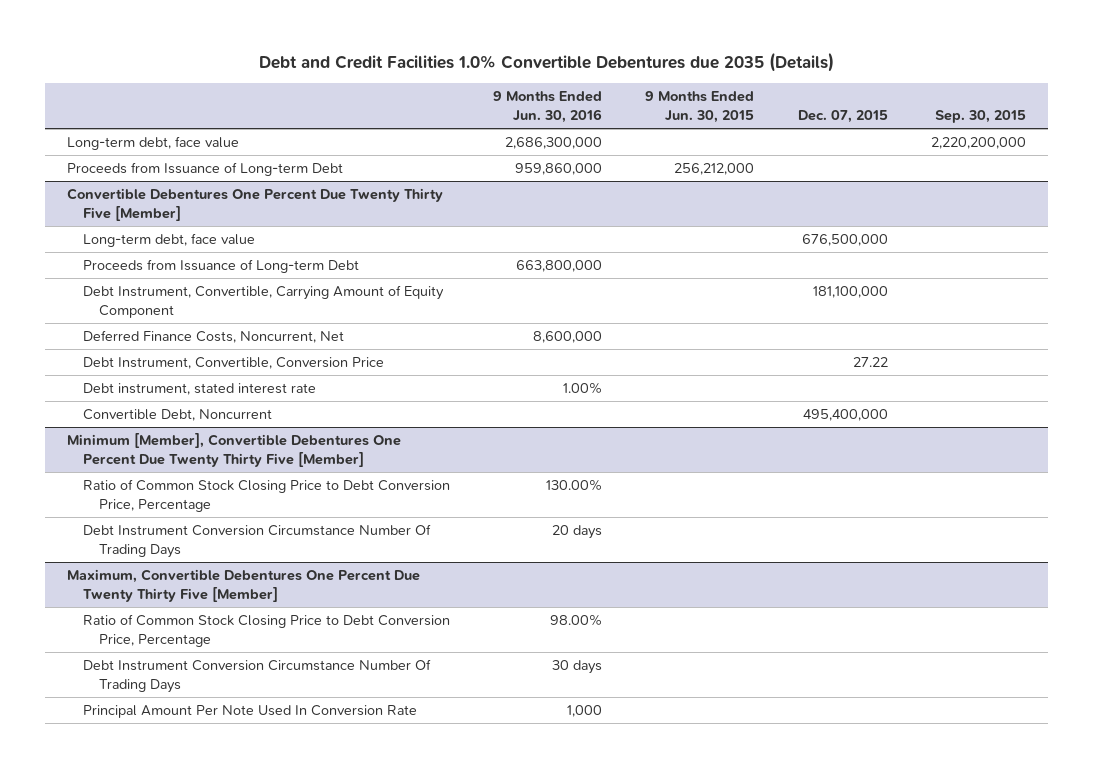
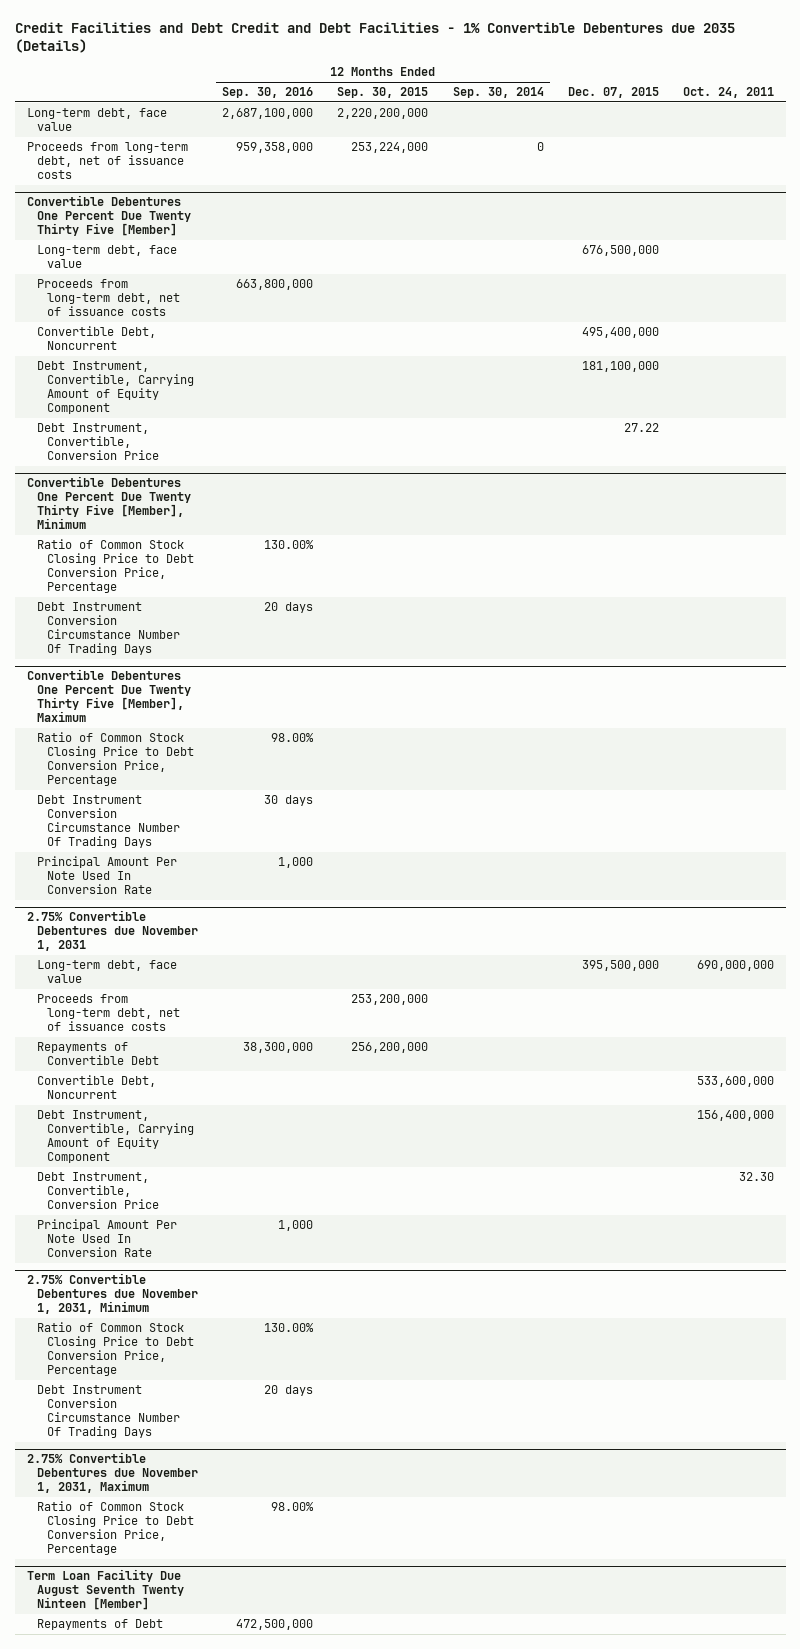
- Debt and Credit Facilities 1.0% Convertible Debentures due 2035 (Details)
+ Credit Facilities and Debt Credit and Debt Facilities - 1% Convertible Debentures due 2035 (Details)
- | 9 Months Ended Jun. 30, 2016 | 9 Months Ended Jun. 30, 2015 | Dec. 07, 2015 | Sep. 30, 2015
+ | 12 Months Ended Sep. 30, 2016 | 12 Months Ended Sep. 30, 2015 | 12 Months Ended Sep. 30, 2014 | Dec. 07, 2015 | Oct. 24, 2011
- Proceeds from Issuance of Long-term Debt | 959,860,000 | 256,212,000 | |
+ Proceeds from long-term debt, net of issuance costs | 959,358,000 | 253,224,000 | 0 | |
@ Convertible Debentures One Percent Due Twenty Thirty Five [Member]
- Proceeds from Issuance of Long-term Debt | 663,800,000 | | |
+ Proceeds from long-term debt, net of issuance costs | 663,800,000 | | | |
moved up: Convertible Debt, Noncurrent | | | | 495,400,000 |
- Deferred Finance Costs, Noncurrent, Net | 8,600,000 | | |
- Debt instrument, stated interest rate | 1.00% | | |
- Minimum [Member], Convertible Debentures One Percent Due Twenty Thirty Five [Member]
+ Convertible Debentures One Percent Due Twenty Thirty Five [Member], Minimum
- Maximum, Convertible Debentures One Percent Due Twenty Thirty Five [Member]
+ Convertible Debentures One Percent Due Twenty Thirty Five [Member], Maximum
+ 2.75% Convertible Debentures due November 1, 2031
+ Long-term debt, face value | | | | 395,500,000 | 690,000,000
+ Proceeds from long-term debt, net of issuance costs | | 253,200,000 | | |
+ Repayments of Convertible Debt | 38,300,000 | 256,200,000 | | |
+ Convertible Debt, Noncurrent | | | | | 533,600,000
+ Debt Instrument, Convertible, Carrying Amount of Equity Component | | | | | 156,400,000
+ Debt Instrument, Convertible, Conversion Price | | | | | 32.30
+ Principal Amount Per Note Used In Conversion Rate | 1,000 | | | |
+ 2.75% Convertible Debentures due November 1, 2031, Minimum
+ Ratio of Common Stock Closing Price to Debt Conversion Price, Percentage | 130.00% | | | |
+ Debt Instrument Conversion Circumstance Number Of Trading Days | 20 days | | | |
+ 2.75% Convertible Debentures due November 1, 2031, Maximum
+ Ratio of Common Stock Closing Price to Debt Conversion Price, Percentage | 98.00% | | | |
+ Term Loan Facility Due August Seventh Twenty Ninteen [Member]
+ Repayments of Debt | 472,500,000 | | | |

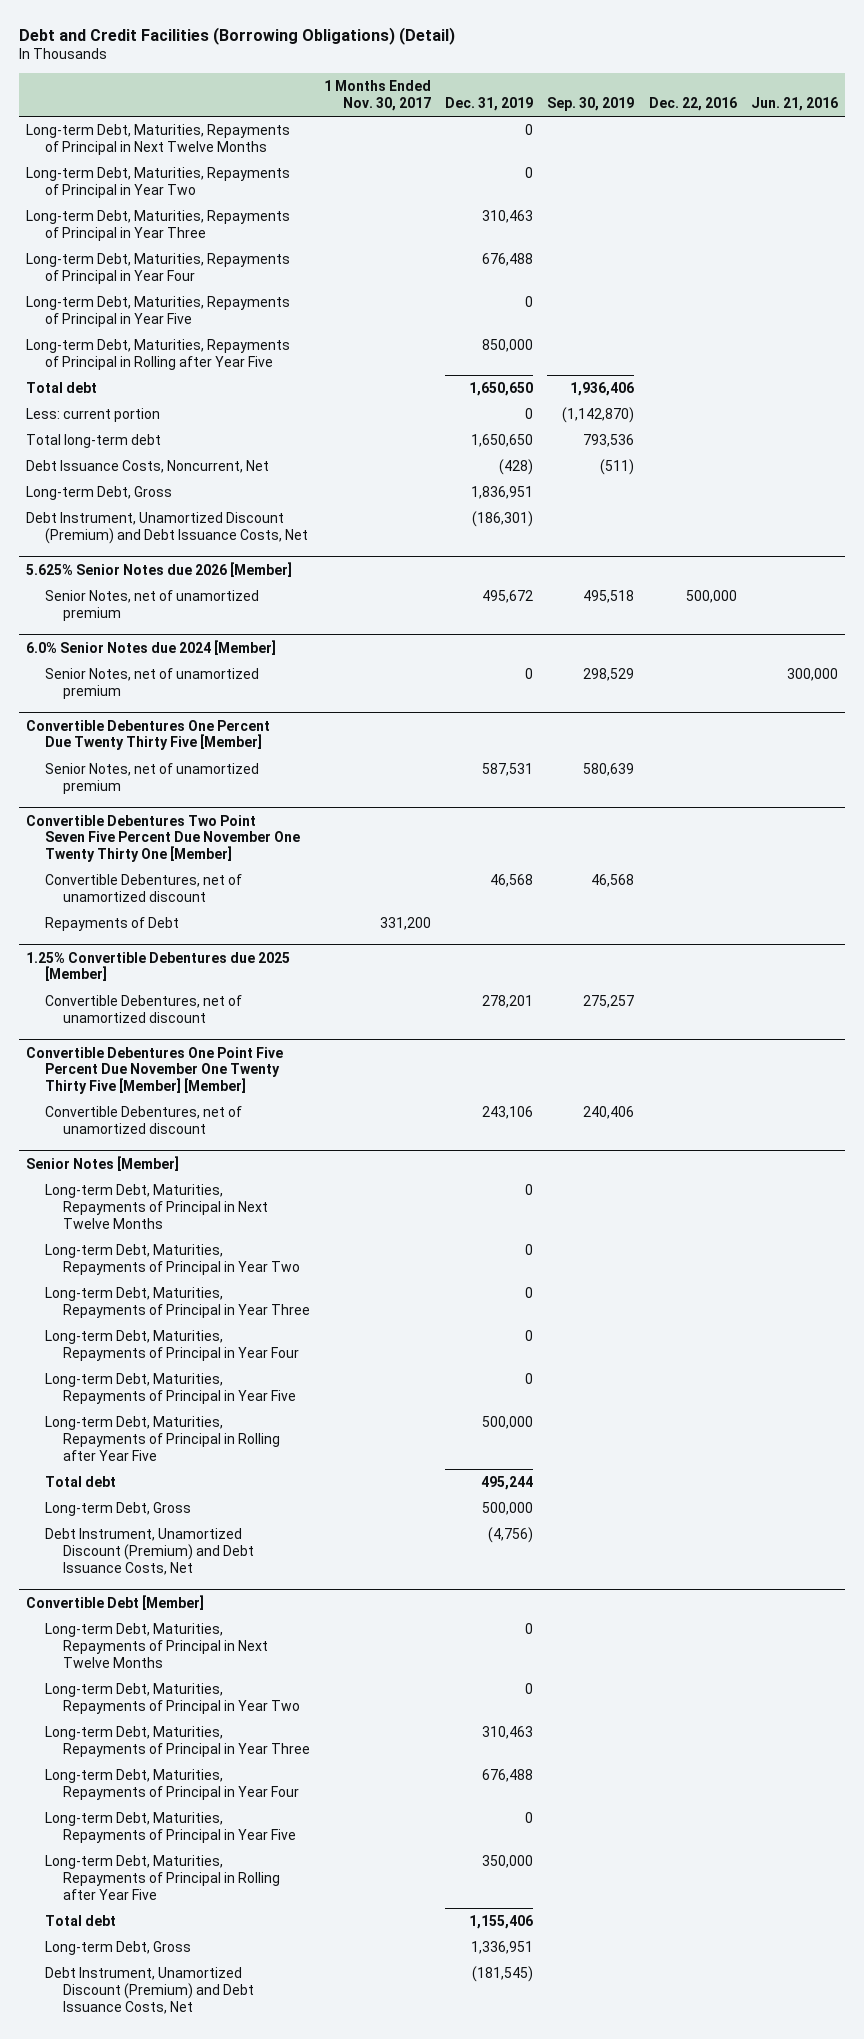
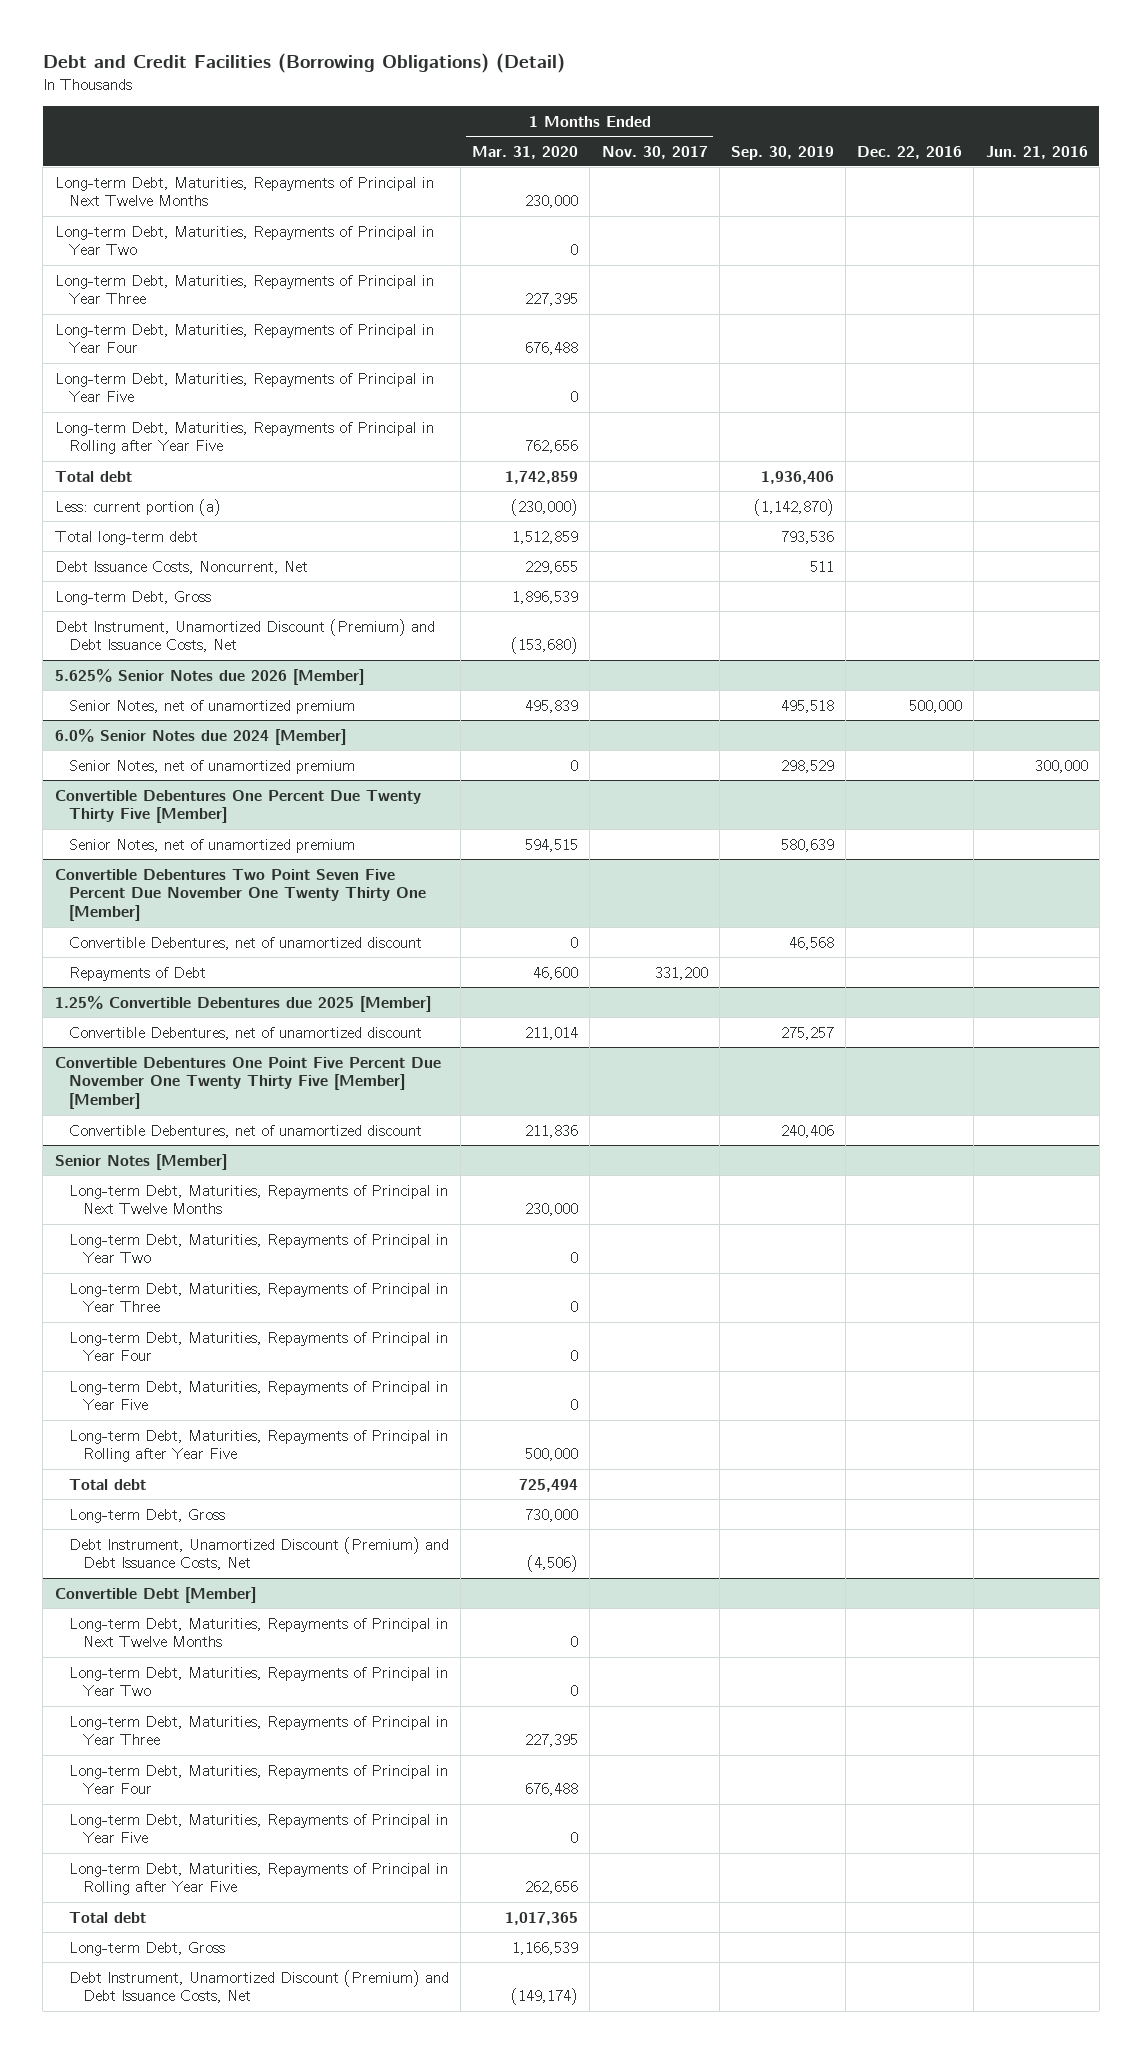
- | 1 Months Ended Nov. 30, 2017 | Dec. 31, 2019 | Sep. 30, 2019 | Dec. 22, 2016 | Jun. 21, 2016
+ | 1 Months Ended Mar. 31, 2020 | 1 Months Ended Nov. 30, 2017 | Sep. 30, 2019 | Dec. 22, 2016 | Jun. 21, 2016
- Less: current portion | | 0 | (1,142,870) | |
+ Less: current portion (a) | (230,000) | | (1,142,870) | |
- Debt Issuance Costs, Noncurrent, Net | | (428) | (511) | |
+ Debt Issuance Costs, Noncurrent, Net | 229,655 | | 511 | |

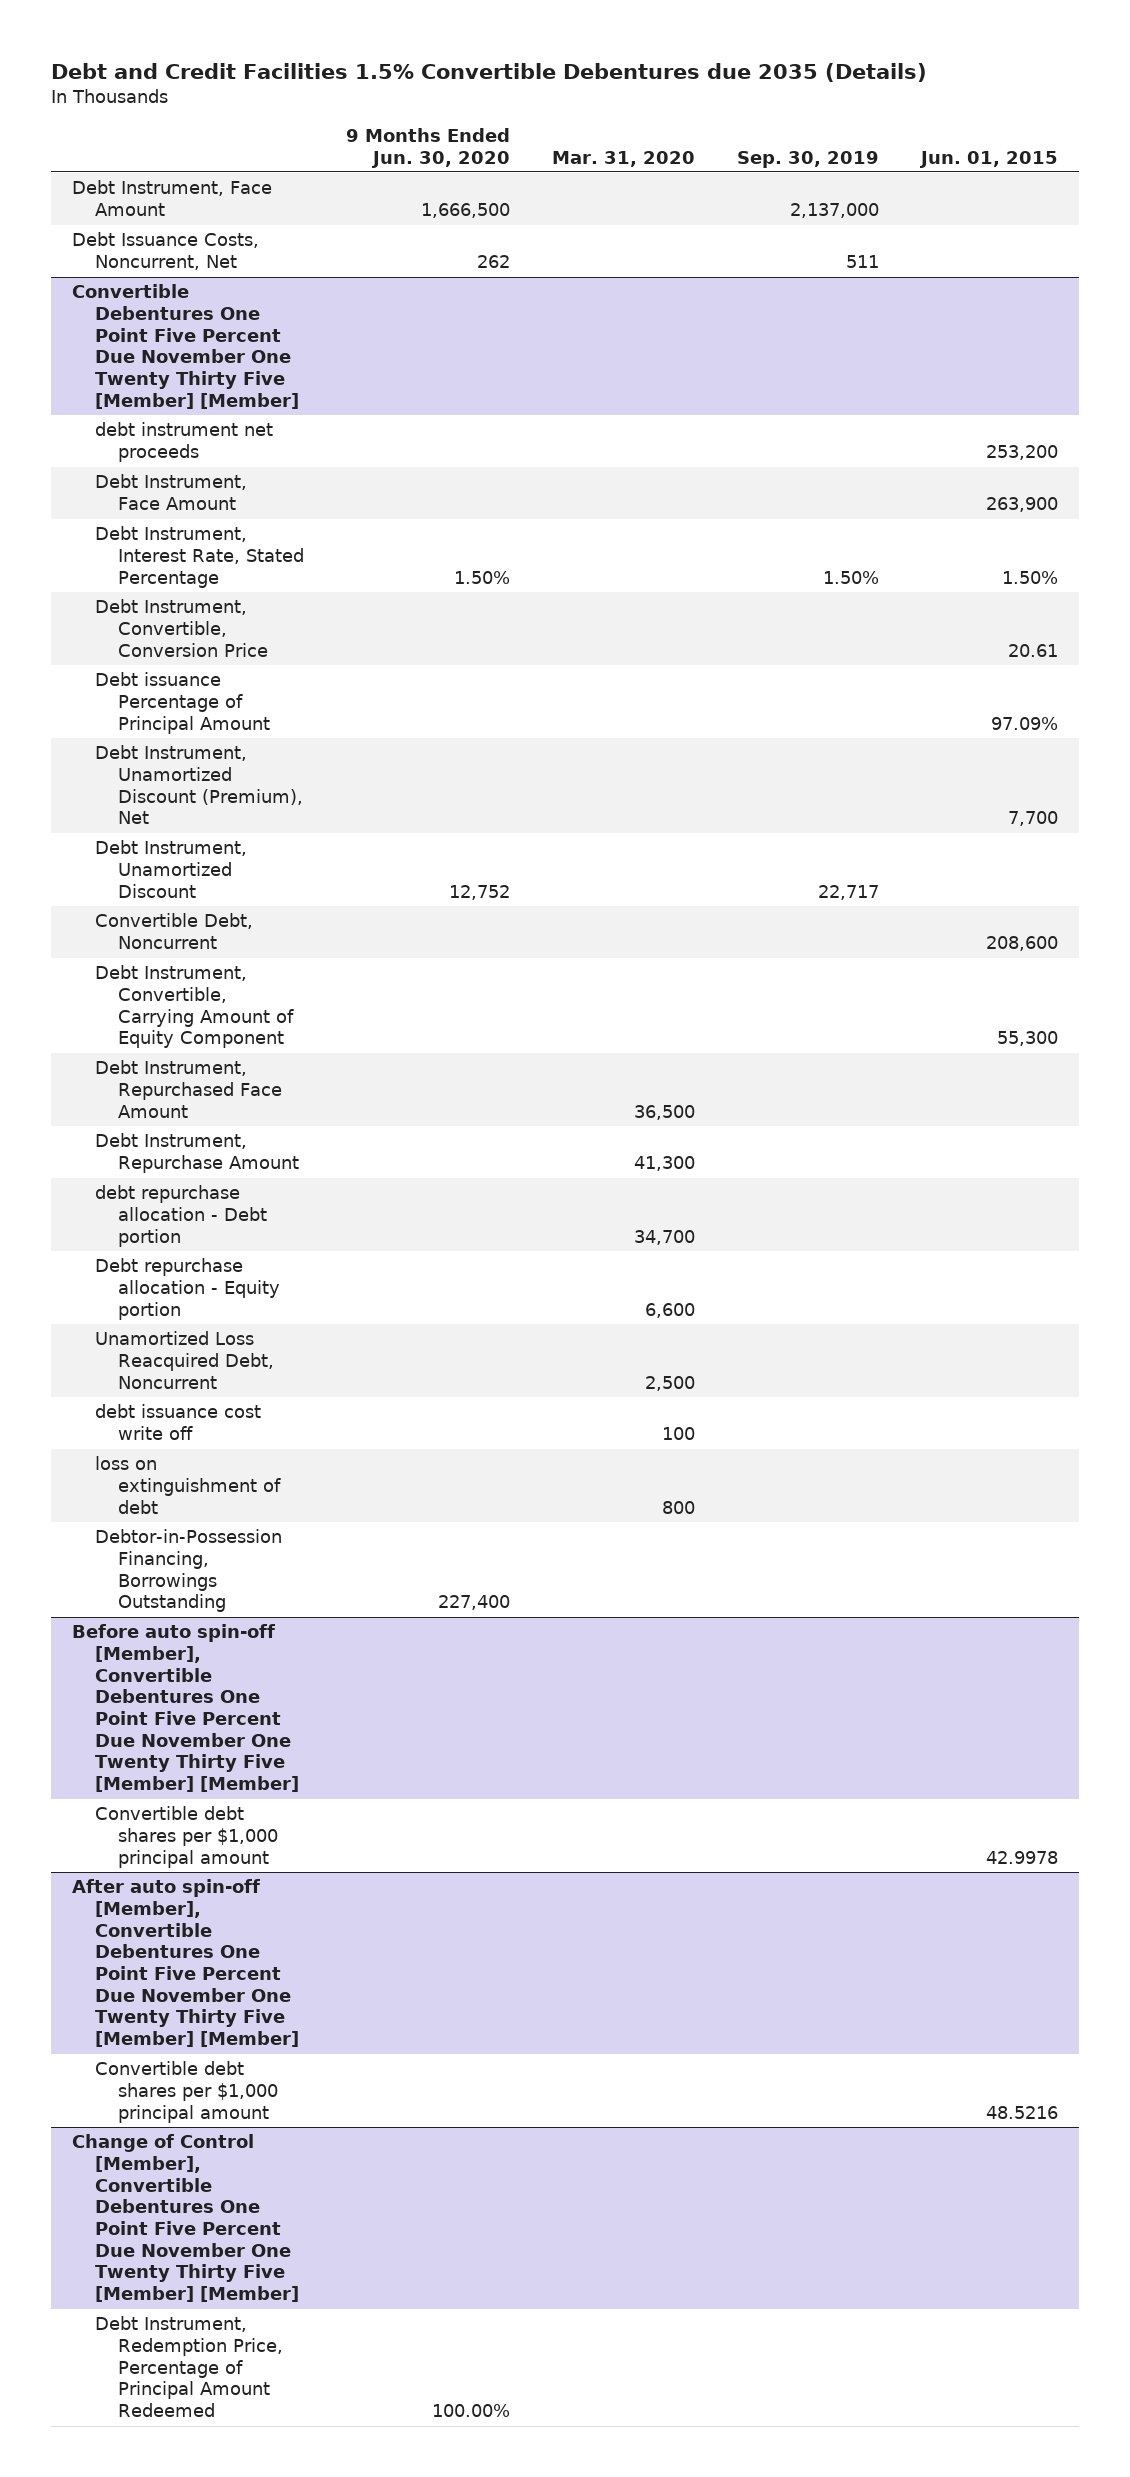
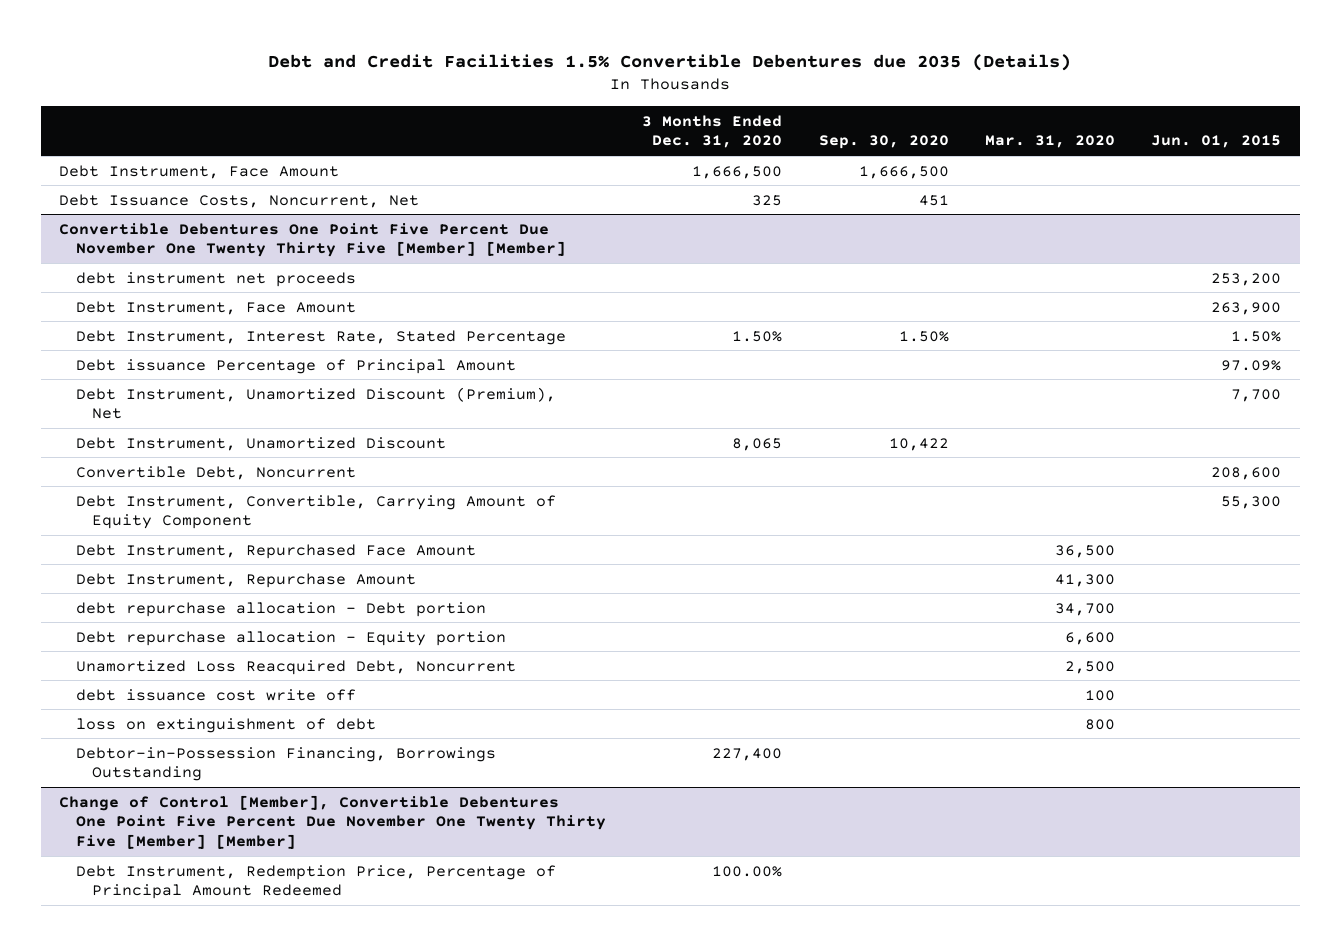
- | 9 Months Ended Jun. 30, 2020 | Mar. 31, 2020 | Sep. 30, 2019 | Jun. 01, 2015
+ | 3 Months Ended Dec. 31, 2020 | Sep. 30, 2020 | Mar. 31, 2020 | Jun. 01, 2015
@ Convertible Debentures One Point Five Percent Due November One Twenty Thirty Five [Member] [Member]
- Debt Instrument, Convertible, Conversion Price | | | | 20.61
- Before auto spin-off [Member], Convertible Debentures One Point Five Percent Due November One Twenty Thirty Five [Member] [Member]
- Convertible debt shares per $1,000 principal amount | | | | 42.9978
- After auto spin-off [Member], Convertible Debentures One Point Five Percent Due November One Twenty Thirty Five [Member] [Member]
- Convertible debt shares per $1,000 principal amount | | | | 48.5216

